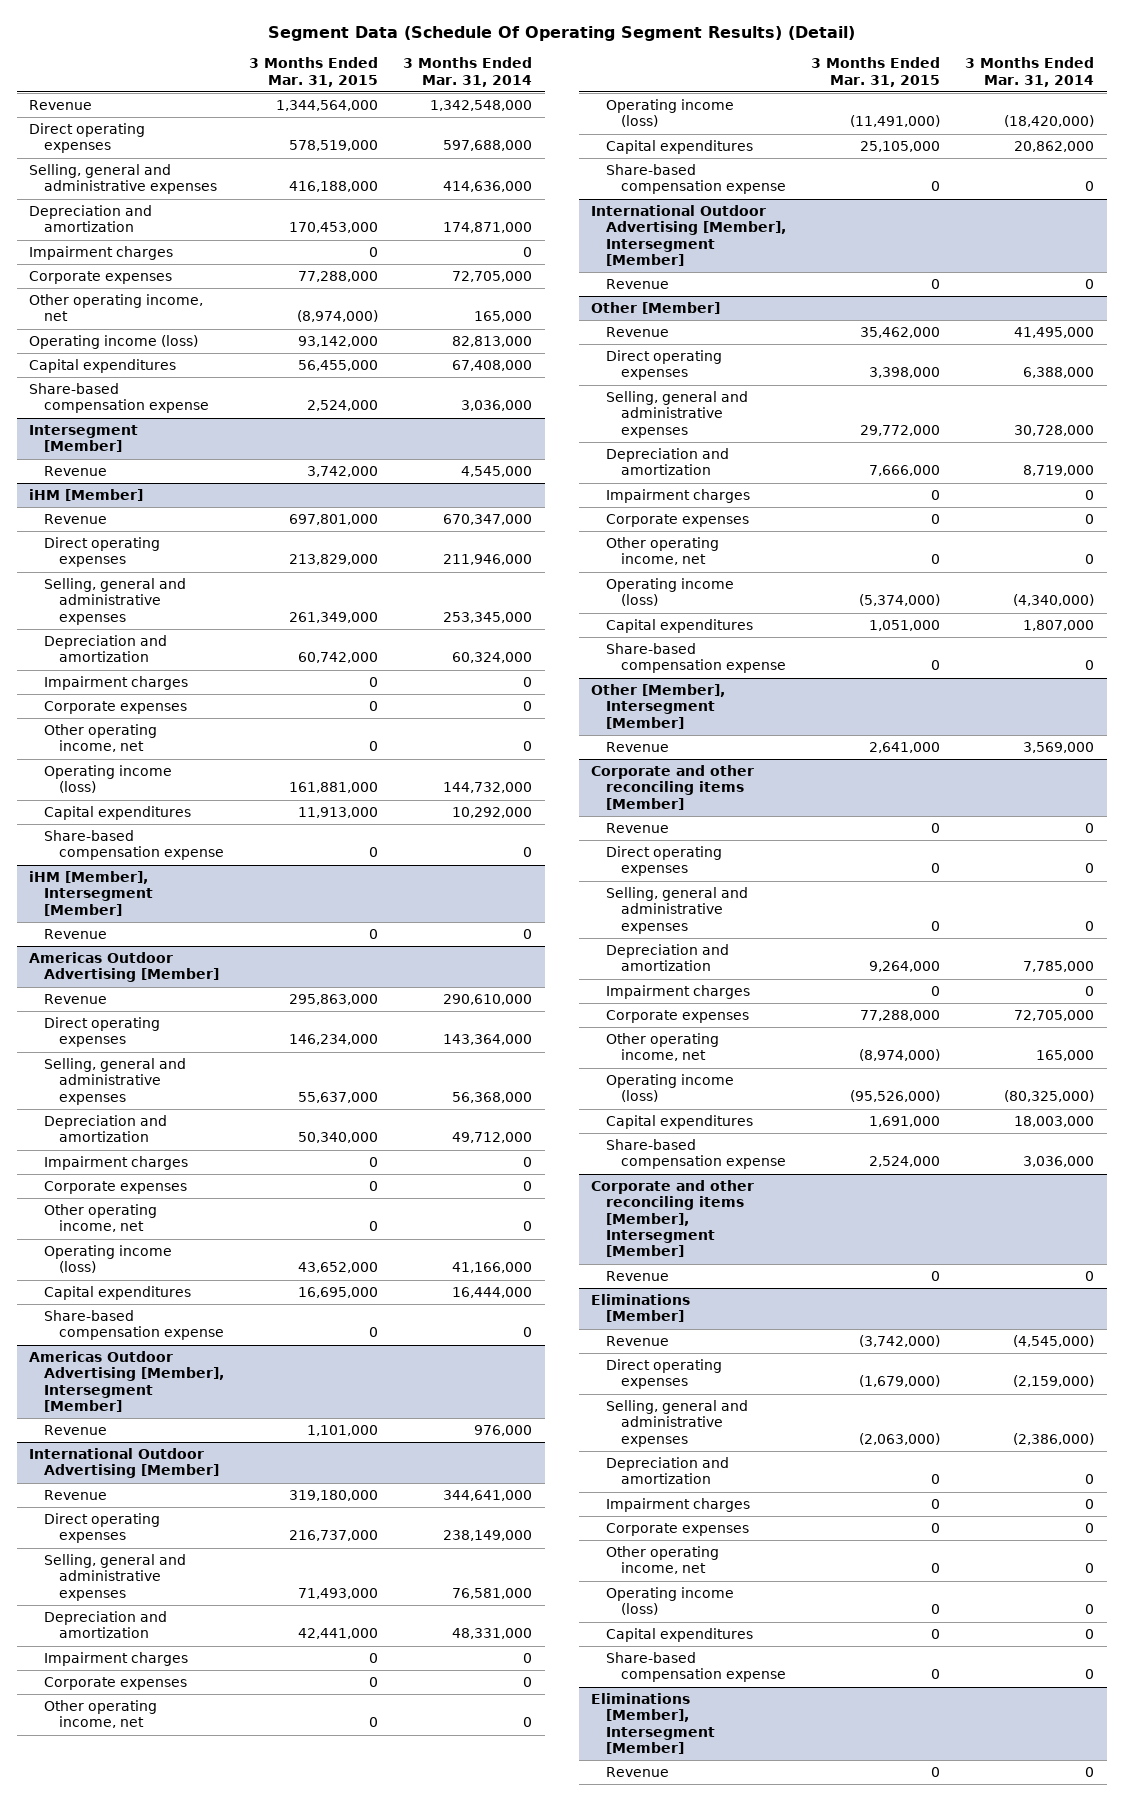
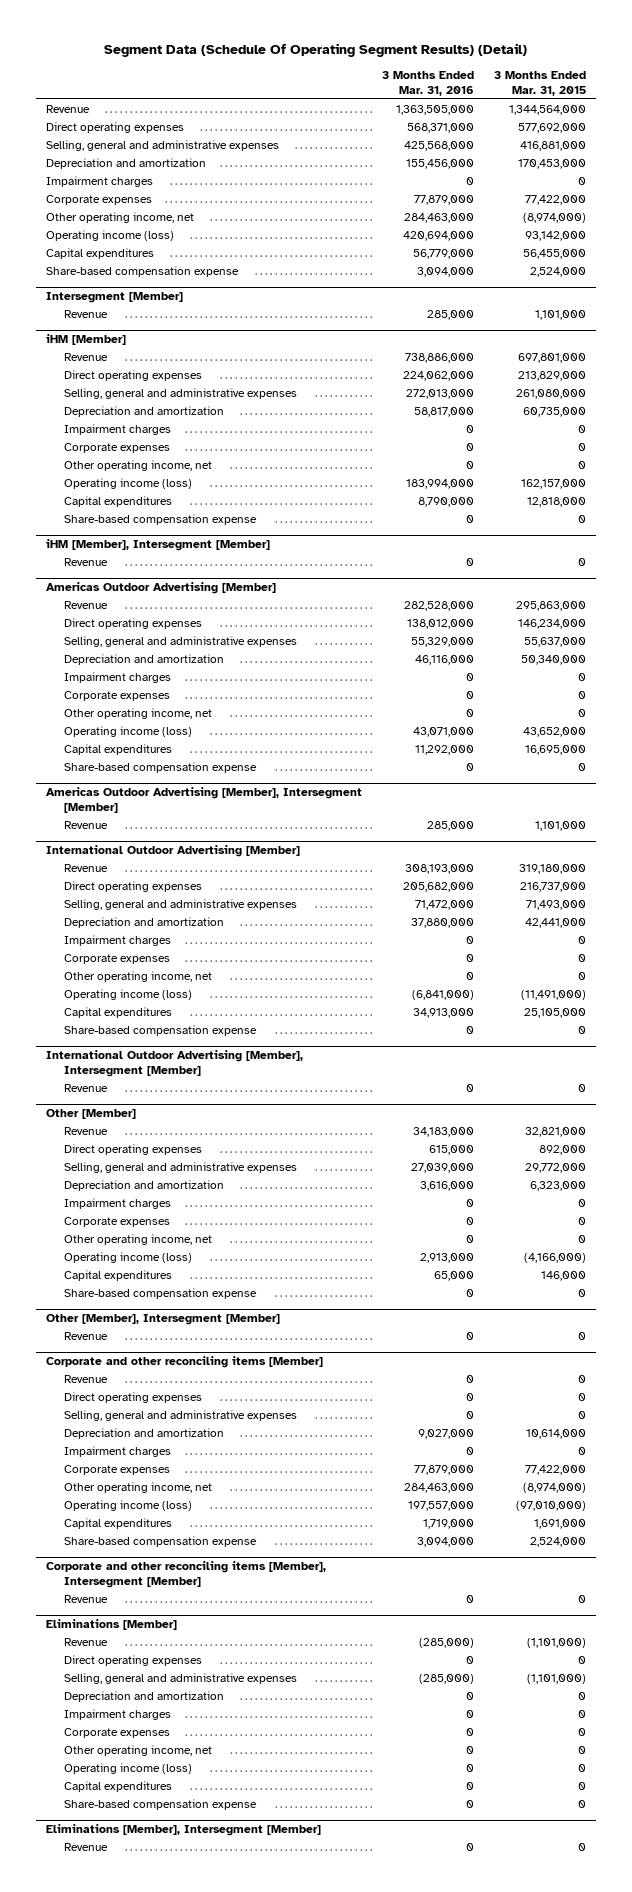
- | 3 Months Ended Mar. 31, 2015 | 3 Months Ended Mar. 31, 2014
+ | 3 Months Ended Mar. 31, 2016 | 3 Months Ended Mar. 31, 2015
- Direct operating expenses | 578,519,000 | 597,688,000
- Selling, general and administrative expenses | 416,188,000 | 414,636,000
+ Direct operating expenses | 568,371,000 | 577,692,000
+ Selling, general and administrative expenses | 425,568,000 | 416,881,000
- Corporate expenses | 77,288,000 | 72,705,000
+ Corporate expenses | 77,879,000 | 77,422,000
@ Intersegment [Member]
- Revenue | 3,742,000 | 4,545,000
+ Revenue | 285,000 | 1,101,000
@ iHM [Member]
- Selling, general and administrative expenses | 261,349,000 | 253,345,000
- Depreciation and amortization | 60,742,000 | 60,324,000
+ Selling, general and administrative expenses | 272,013,000 | 261,080,000
+ Depreciation and amortization | 58,817,000 | 60,735,000
- Operating income (loss) | 161,881,000 | 144,732,000
- Capital expenditures | 11,913,000 | 10,292,000
+ Operating income (loss) | 183,994,000 | 162,157,000
+ Capital expenditures | 8,790,000 | 12,818,000
@ Other [Member]
- Revenue | 35,462,000 | 41,495,000
- Direct operating expenses | 3,398,000 | 6,388,000
+ Revenue | 34,183,000 | 32,821,000
+ Direct operating expenses | 615,000 | 892,000
- Depreciation and amortization | 7,666,000 | 8,719,000
+ Depreciation and amortization | 3,616,000 | 6,323,000
- Operating income (loss) | (5,374,000) | (4,340,000)
- Capital expenditures | 1,051,000 | 1,807,000
+ Operating income (loss) | 2,913,000 | (4,166,000)
+ Capital expenditures | 65,000 | 146,000
@ Other [Member], Intersegment [Member]
- Revenue | 2,641,000 | 3,569,000
+ Revenue | 0 | 0
@ Corporate and other reconciling items [Member]
- Depreciation and amortization | 9,264,000 | 7,785,000
+ Depreciation and amortization | 9,027,000 | 10,614,000
- Corporate expenses | 77,288,000 | 72,705,000
+ Corporate expenses | 77,879,000 | 77,422,000
- Operating income (loss) | (95,526,000) | (80,325,000)
+ Operating income (loss) | 197,557,000 | (97,010,000)
@ Eliminations [Member]
- Revenue | (3,742,000) | (4,545,000)
- Direct operating expenses | (1,679,000) | (2,159,000)
- Selling, general and administrative expenses | (2,063,000) | (2,386,000)
+ Revenue | (285,000) | (1,101,000)
+ Direct operating expenses | 0 | 0
+ Selling, general and administrative expenses | (285,000) | (1,101,000)

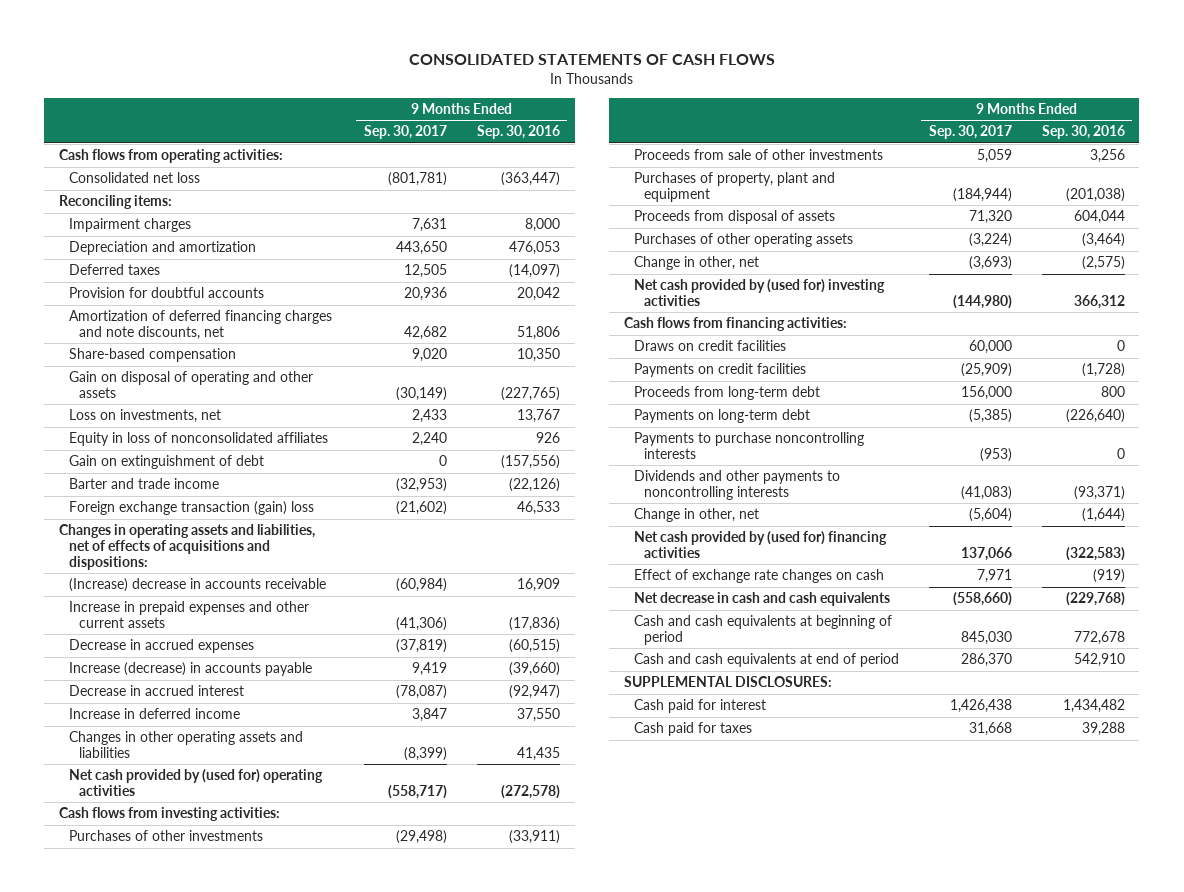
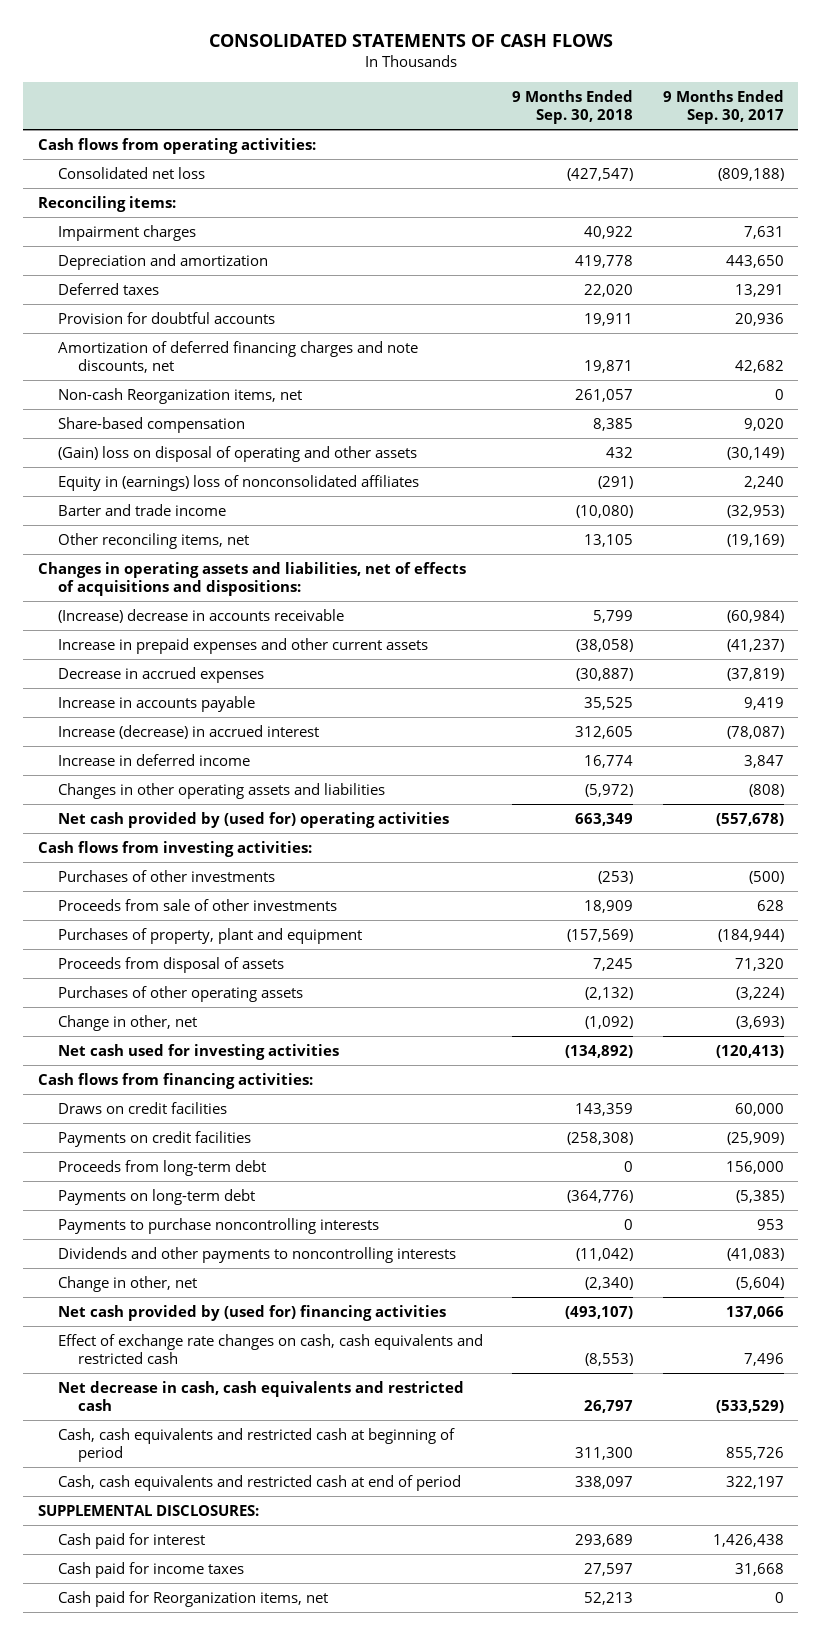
- | 9 Months Ended Sep. 30, 2017 | 9 Months Ended Sep. 30, 2016
+ | 9 Months Ended Sep. 30, 2018 | 9 Months Ended Sep. 30, 2017
- Consolidated net loss | (801,781) | (363,447)
+ Consolidated net loss | (427,547) | (809,188)
- Deferred taxes | 12,505 | (14,097)
+ Deferred taxes | 22,020 | 13,291
+ Non-cash Reorganization items, net | 261,057 | 0
- Gain on disposal of operating and other assets | (30,149) | (227,765)
- Loss on investments, net | 2,433 | 13,767
- Equity in loss of nonconsolidated affiliates | 2,240 | 926
- Gain on extinguishment of debt | 0 | (157,556)
+ (Gain) loss on disposal of operating and other assets | 432 | (30,149)
+ Equity in (earnings) loss of nonconsolidated affiliates | (291) | 2,240
- Foreign exchange transaction (gain) loss | (21,602) | 46,533
+ Other reconciling items, net | 13,105 | (19,169)
- Increase in prepaid expenses and other current assets | (41,306) | (17,836)
+ Increase in prepaid expenses and other current assets | (38,058) | (41,237)
- Increase (decrease) in accounts payable | 9,419 | (39,660)
- Decrease in accrued interest | (78,087) | (92,947)
+ Increase in accounts payable | 35,525 | 9,419
+ Increase (decrease) in accrued interest | 312,605 | (78,087)
- Changes in other operating assets and liabilities | (8,399) | 41,435
- Net cash provided by (used for) operating activities | (558,717) | (272,578)
+ Changes in other operating assets and liabilities | (5,972) | (808)
+ Net cash provided by (used for) operating activities | 663,349 | (557,678)
- Purchases of other investments | (29,498) | (33,911)
- Proceeds from sale of other investments | 5,059 | 3,256
+ Purchases of other investments | (253) | (500)
+ Proceeds from sale of other investments | 18,909 | 628
- Net cash provided by (used for) investing activities | (144,980) | 366,312
+ Net cash used for investing activities | (134,892) | (120,413)
- Payments to purchase noncontrolling interests | (953) | 0
+ Payments to purchase noncontrolling interests | 0 | 953
- Effect of exchange rate changes on cash | 7,971 | (919)
- Net decrease in cash and cash equivalents | (558,660) | (229,768)
- Cash and cash equivalents at beginning of period | 845,030 | 772,678
- Cash and cash equivalents at end of period | 286,370 | 542,910
+ Effect of exchange rate changes on cash, cash equivalents and restricted cash | (8,553) | 7,496
+ Net decrease in cash, cash equivalents and restricted cash | 26,797 | (533,529)
+ Cash, cash equivalents and restricted cash at beginning of period | 311,300 | 855,726
+ Cash, cash equivalents and restricted cash at end of period | 338,097 | 322,197
- Cash paid for taxes | 31,668 | 39,288
+ Cash paid for income taxes | 27,597 | 31,668
+ Cash paid for Reorganization items, net | 52,213 | 0

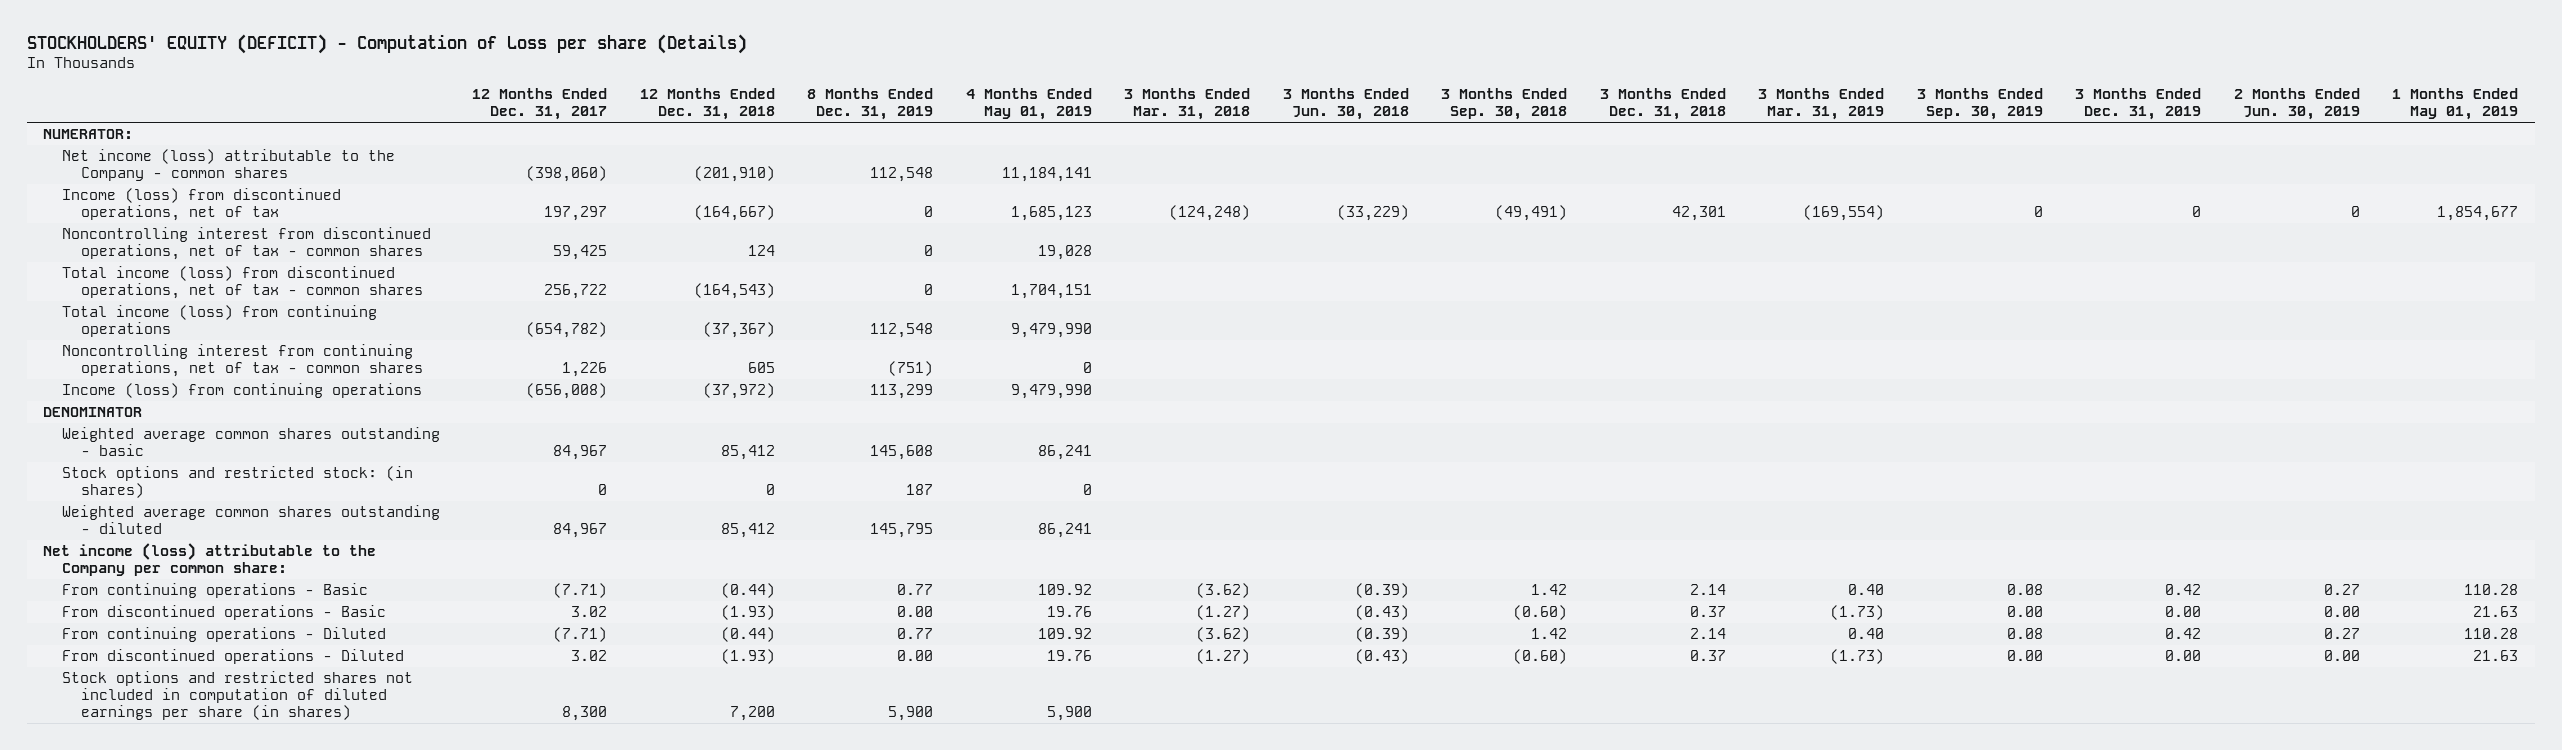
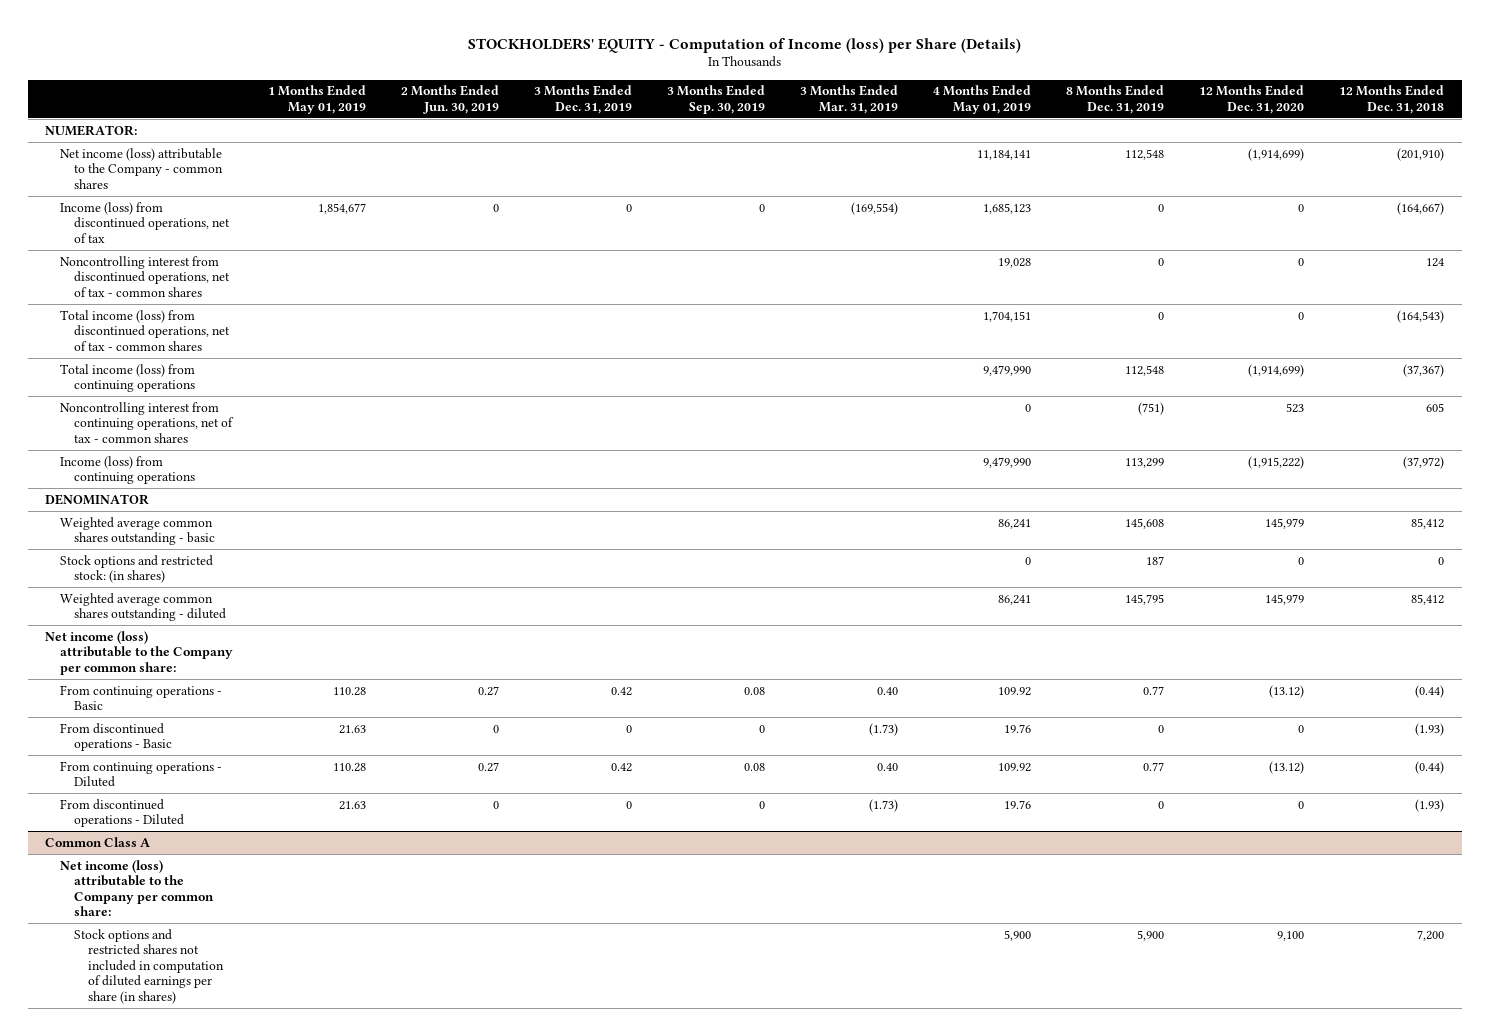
- STOCKHOLDERS' EQUITY (DEFICIT) - Computation of Loss per share (Details)
+ STOCKHOLDERS' EQUITY - Computation of Income (loss) per Share (Details)
- | 12 Months Ended Dec. 31, 2017 | 12 Months Ended Dec. 31, 2018 | 8 Months Ended Dec. 31, 2019 | 4 Months Ended May 01, 2019 | 3 Months Ended Mar. 31, 2018 | 3 Months Ended Jun. 30, 2018 | 3 Months Ended Sep. 30, 2018 | 3 Months Ended Dec. 31, 2018 | 3 Months Ended Mar. 31, 2019 | 3 Months Ended Sep. 30, 2019 | 3 Months Ended Dec. 31, 2019 | 2 Months Ended Jun. 30, 2019 | 1 Months Ended May 01, 2019
+ | 1 Months Ended May 01, 2019 | 2 Months Ended Jun. 30, 2019 | 3 Months Ended Dec. 31, 2019 | 3 Months Ended Sep. 30, 2019 | 3 Months Ended Mar. 31, 2019 | 4 Months Ended May 01, 2019 | 8 Months Ended Dec. 31, 2019 | 12 Months Ended Dec. 31, 2020 | 12 Months Ended Dec. 31, 2018
- From discontinued operations - Basic | 3.02 | (1.93) | 0.00 | 19.76 | (1.27) | (0.43) | (0.60) | 0.37 | (1.73) | 0.00 | 0.00 | 0.00 | 21.63
+ From discontinued operations - Basic | 21.63 | 0 | 0 | 0 | (1.73) | 19.76 | 0 | 0 | (1.93)
- From discontinued operations - Diluted | 3.02 | (1.93) | 0.00 | 19.76 | (1.27) | (0.43) | (0.60) | 0.37 | (1.73) | 0.00 | 0.00 | 0.00 | 21.63
+ From discontinued operations - Diluted | 21.63 | 0 | 0 | 0 | (1.73) | 19.76 | 0 | 0 | (1.93)
+ Common Class A
+ Net income (loss) attributable to the Company per common share:

